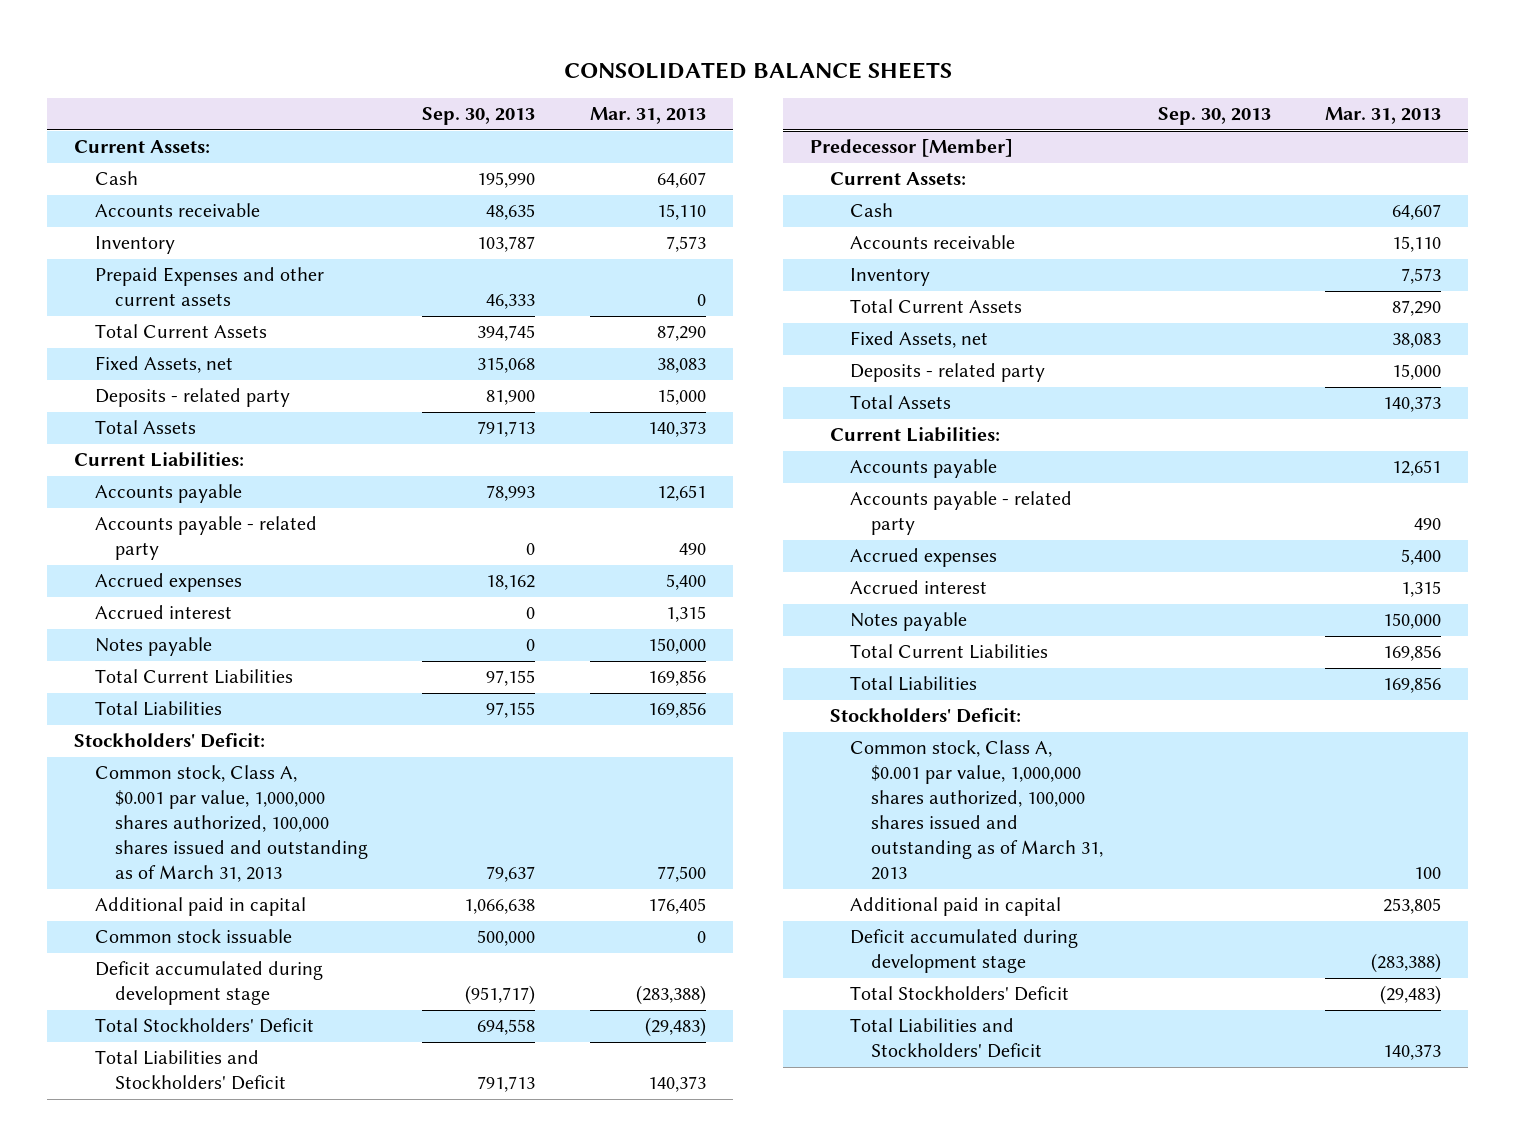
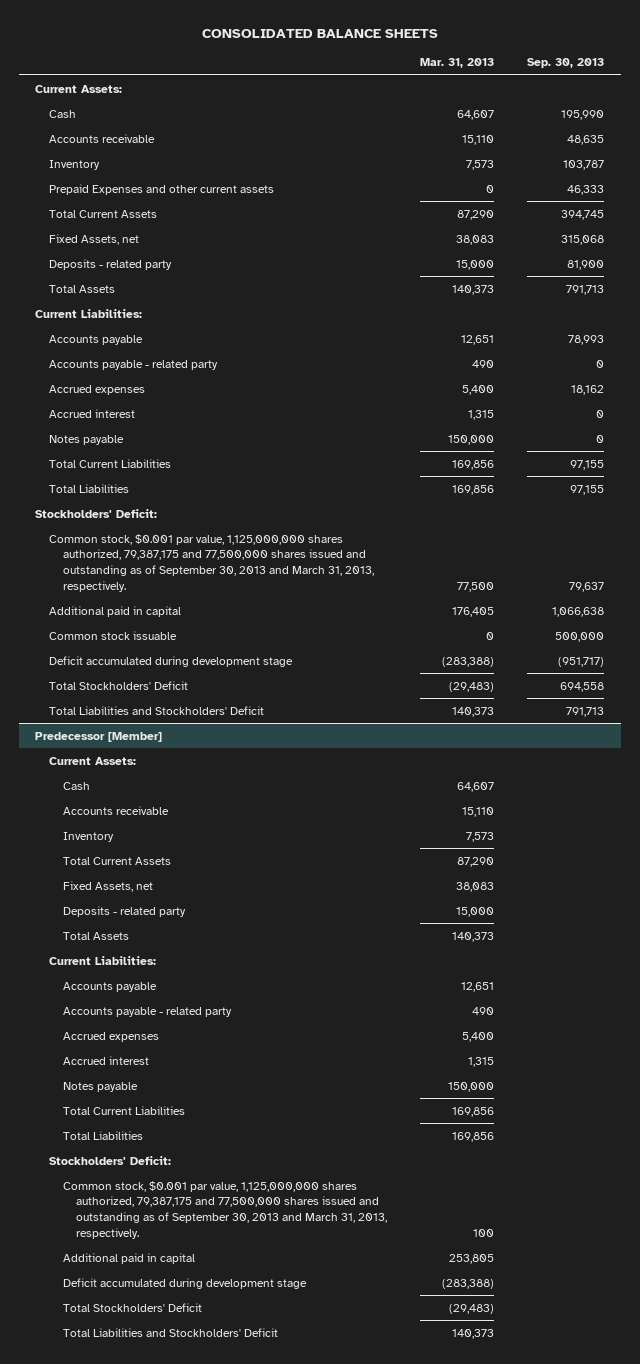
- | Sep. 30, 2013 | Mar. 31, 2013
+ | Mar. 31, 2013 | Sep. 30, 2013
- Common stock, Class A, $0.001 par value, 1,000,000 shares authorized, 100,000 shares issued and outstanding as of March 31, 2013 | 79,637 | 77,500
+ Common stock, $0.001 par value, 1,125,000,000 shares authorized, 79,387,175 and 77,500,000 shares issued and outstanding as of September 30, 2013 and March 31, 2013, respectively. | 77,500 | 79,637
@ Predecessor [Member]
- Common stock, Class A, $0.001 par value, 1,000,000 shares authorized, 100,000 shares issued and outstanding as of March 31, 2013 | | 100
+ Common stock, $0.001 par value, 1,125,000,000 shares authorized, 79,387,175 and 77,500,000 shares issued and outstanding as of September 30, 2013 and March 31, 2013, respectively. | 100 |

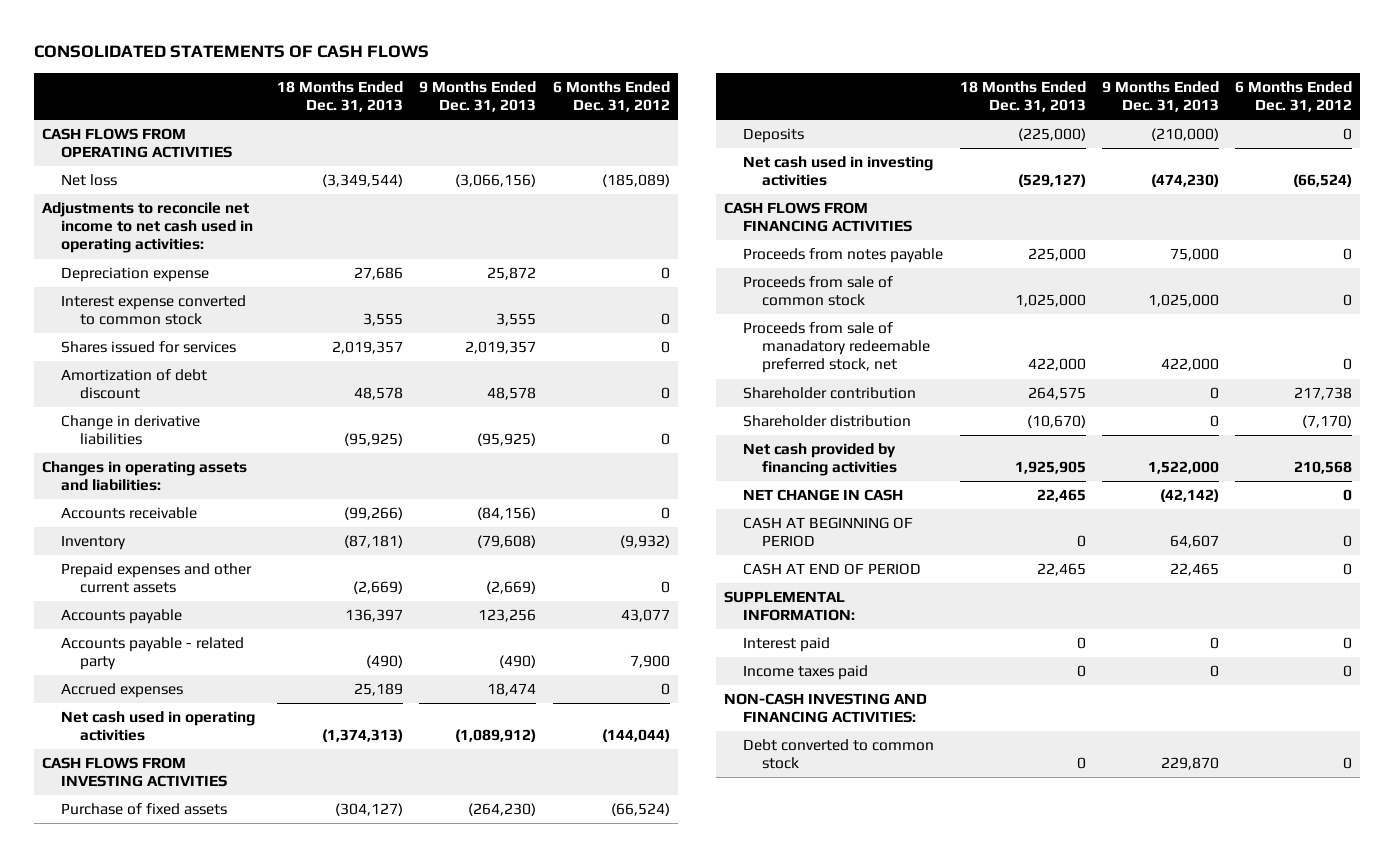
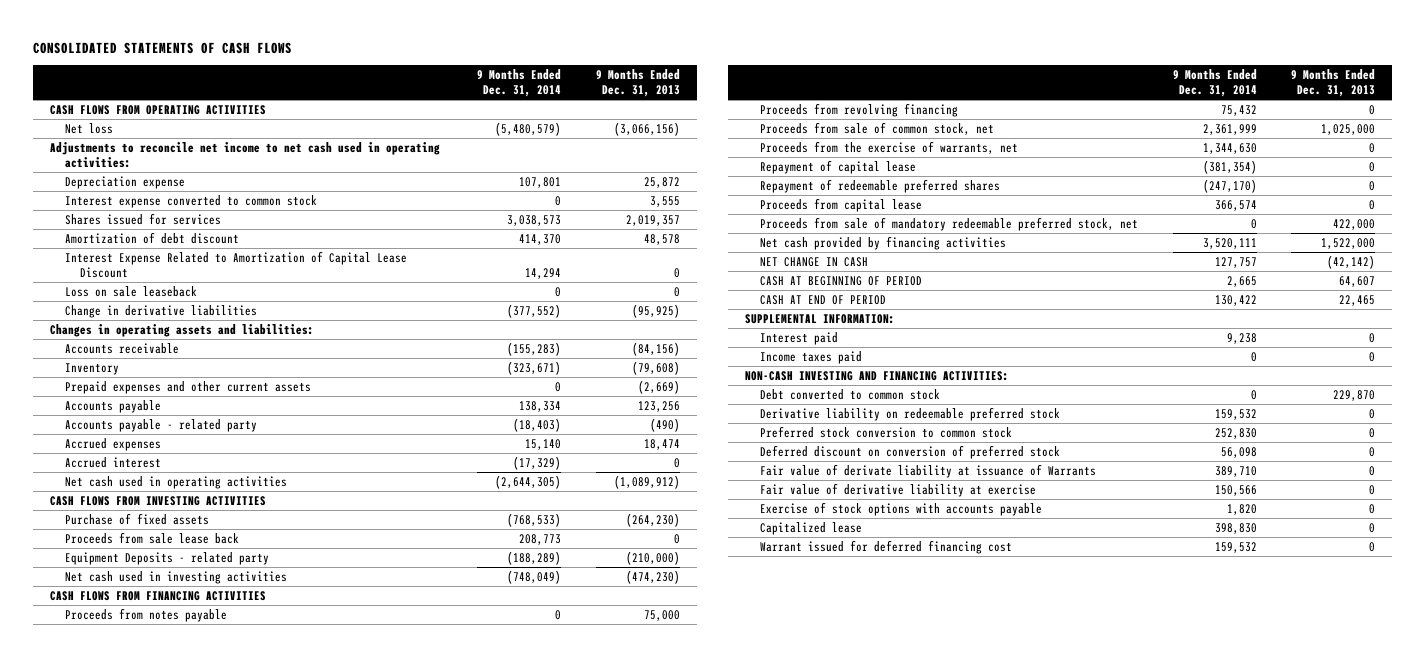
- | 18 Months Ended Dec. 31, 2013 | 9 Months Ended Dec. 31, 2013 | 6 Months Ended Dec. 31, 2012
+ | 9 Months Ended Dec. 31, 2014 | 9 Months Ended Dec. 31, 2013
+ Interest Expense Related to Amortization of Capital Lease Discount | 14,294 | 0
+ Loss on sale leaseback | 0 | 0
+ Accrued interest | (17,329) | 0
- Deposits | (225,000) | (210,000) | 0
+ Proceeds from sale lease back | 208,773 | 0
+ Equipment Deposits - related party | (188,289) | (210,000)
- Proceeds from sale of common stock | 1,025,000 | 1,025,000 | 0
- Proceeds from sale of manadatory redeemable preferred stock, net | 422,000 | 422,000 | 0
- Shareholder contribution | 264,575 | 0 | 217,738
- Shareholder distribution | (10,670) | 0 | (7,170)
+ Proceeds from revolving financing | 75,432 | 0
+ Proceeds from sale of common stock, net | 2,361,999 | 1,025,000
+ Proceeds from the exercise of warrants, net | 1,344,630 | 0
+ Repayment of capital lease | (381,354) | 0
+ Repayment of redeemable preferred shares | (247,170) | 0
+ Proceeds from capital lease | 366,574 | 0
+ Proceeds from sale of mandatory redeemable preferred stock, net | 0 | 422,000
+ Derivative liability on redeemable preferred stock | 159,532 | 0
+ Preferred stock conversion to common stock | 252,830 | 0
+ Deferred discount on conversion of preferred stock | 56,098 | 0
+ Fair value of derivate liability at issuance of Warrants | 389,710 | 0
+ Fair value of derivative liability at exercise | 150,566 | 0
+ Exercise of stock options with accounts payable | 1,820 | 0
+ Capitalized lease | 398,830 | 0
+ Warrant issued for deferred financing cost | 159,532 | 0

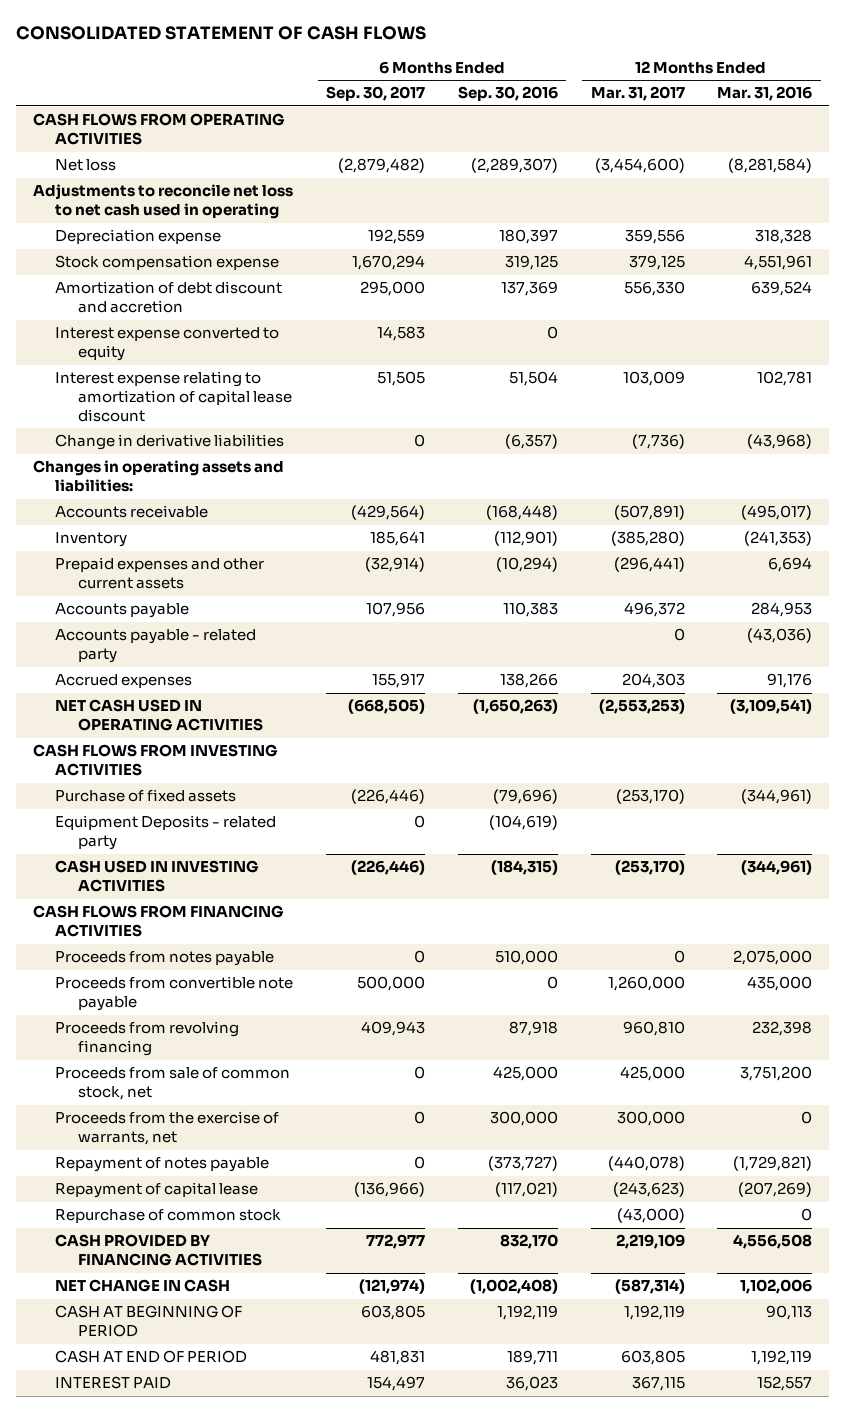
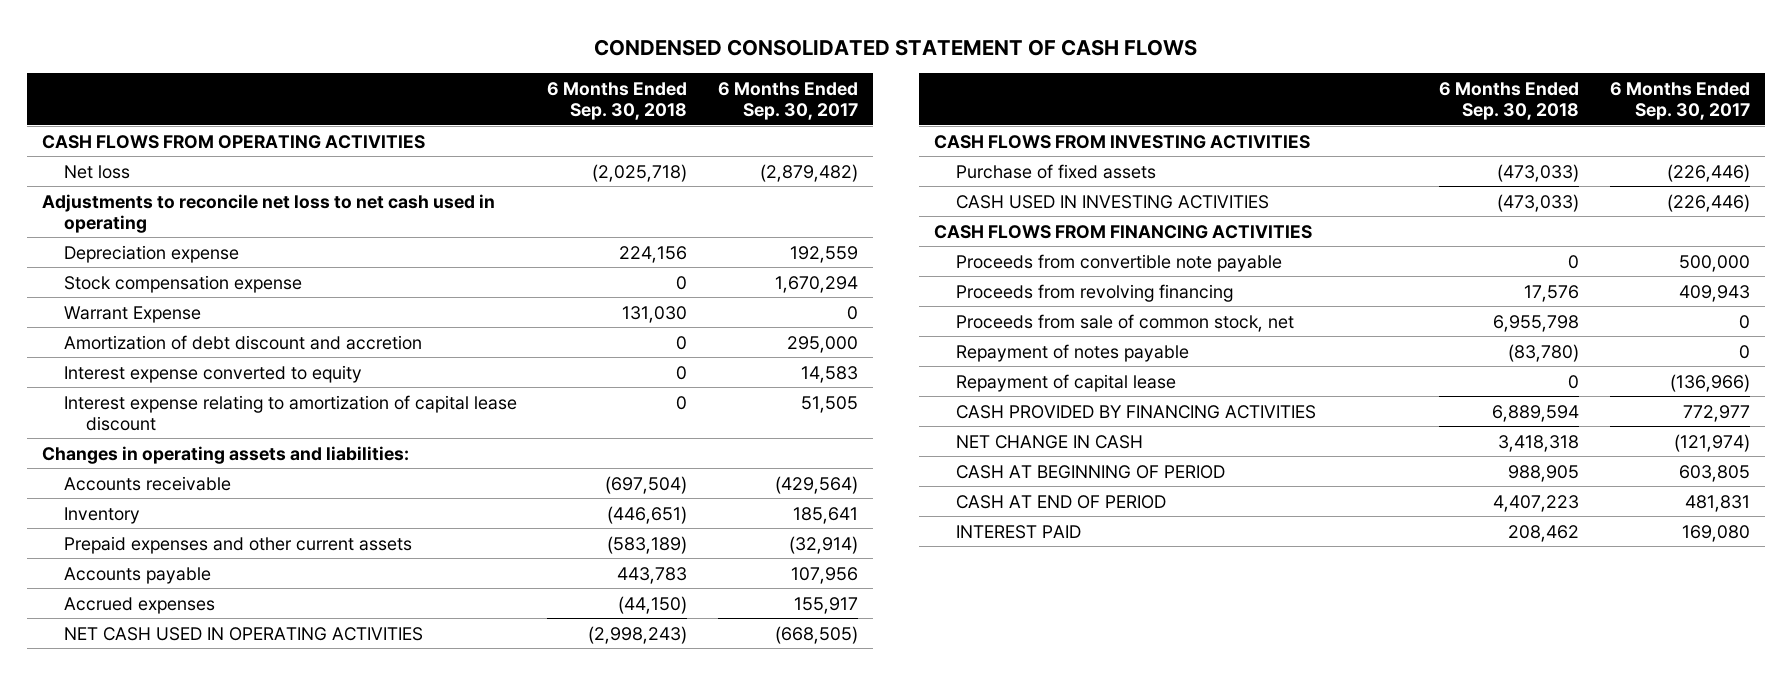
- CONSOLIDATED STATEMENT OF CASH FLOWS
+ CONDENSED CONSOLIDATED STATEMENT OF CASH FLOWS
- | 6 Months Ended Sep. 30, 2017 | 6 Months Ended Sep. 30, 2016 | 12 Months Ended Mar. 31, 2017 | 12 Months Ended Mar. 31, 2016
+ | 6 Months Ended Sep. 30, 2018 | 6 Months Ended Sep. 30, 2017
+ Warrant Expense | 131,030 | 0
- Change in derivative liabilities | 0 | (6,357) | (7,736) | (43,968)
- Accounts payable - related party | | | 0 | (43,036)
- Equipment Deposits - related party | 0 | (104,619) | |
- Proceeds from notes payable | 0 | 510,000 | 0 | 2,075,000
- Proceeds from the exercise of warrants, net | 0 | 300,000 | 300,000 | 0
- Repurchase of common stock | | | (43,000) | 0
- INTEREST PAID | 154,497 | 36,023 | 367,115 | 152,557
+ INTEREST PAID | 208,462 | 169,080

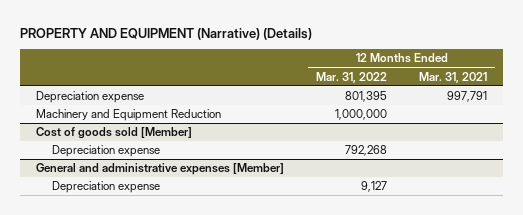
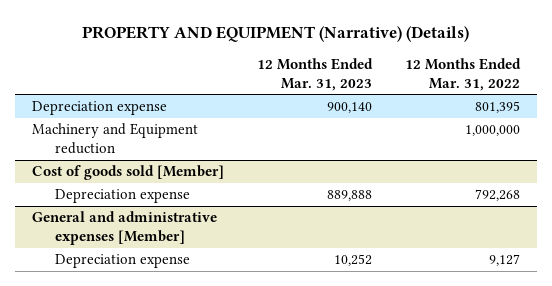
- | 12 Months Ended Mar. 31, 2022 | 12 Months Ended Mar. 31, 2021
+ | 12 Months Ended Mar. 31, 2023 | 12 Months Ended Mar. 31, 2022
- Machinery and Equipment Reduction | 1,000,000 |
+ Machinery and Equipment reduction | | 1,000,000

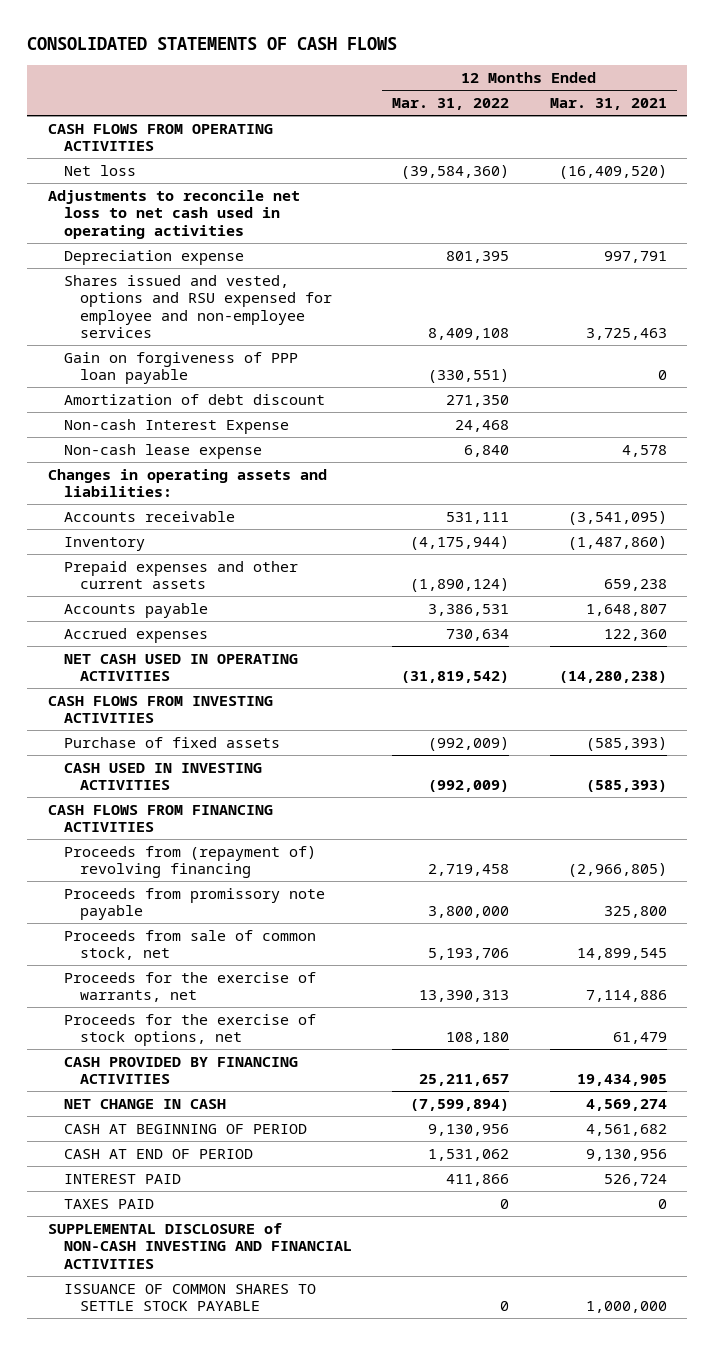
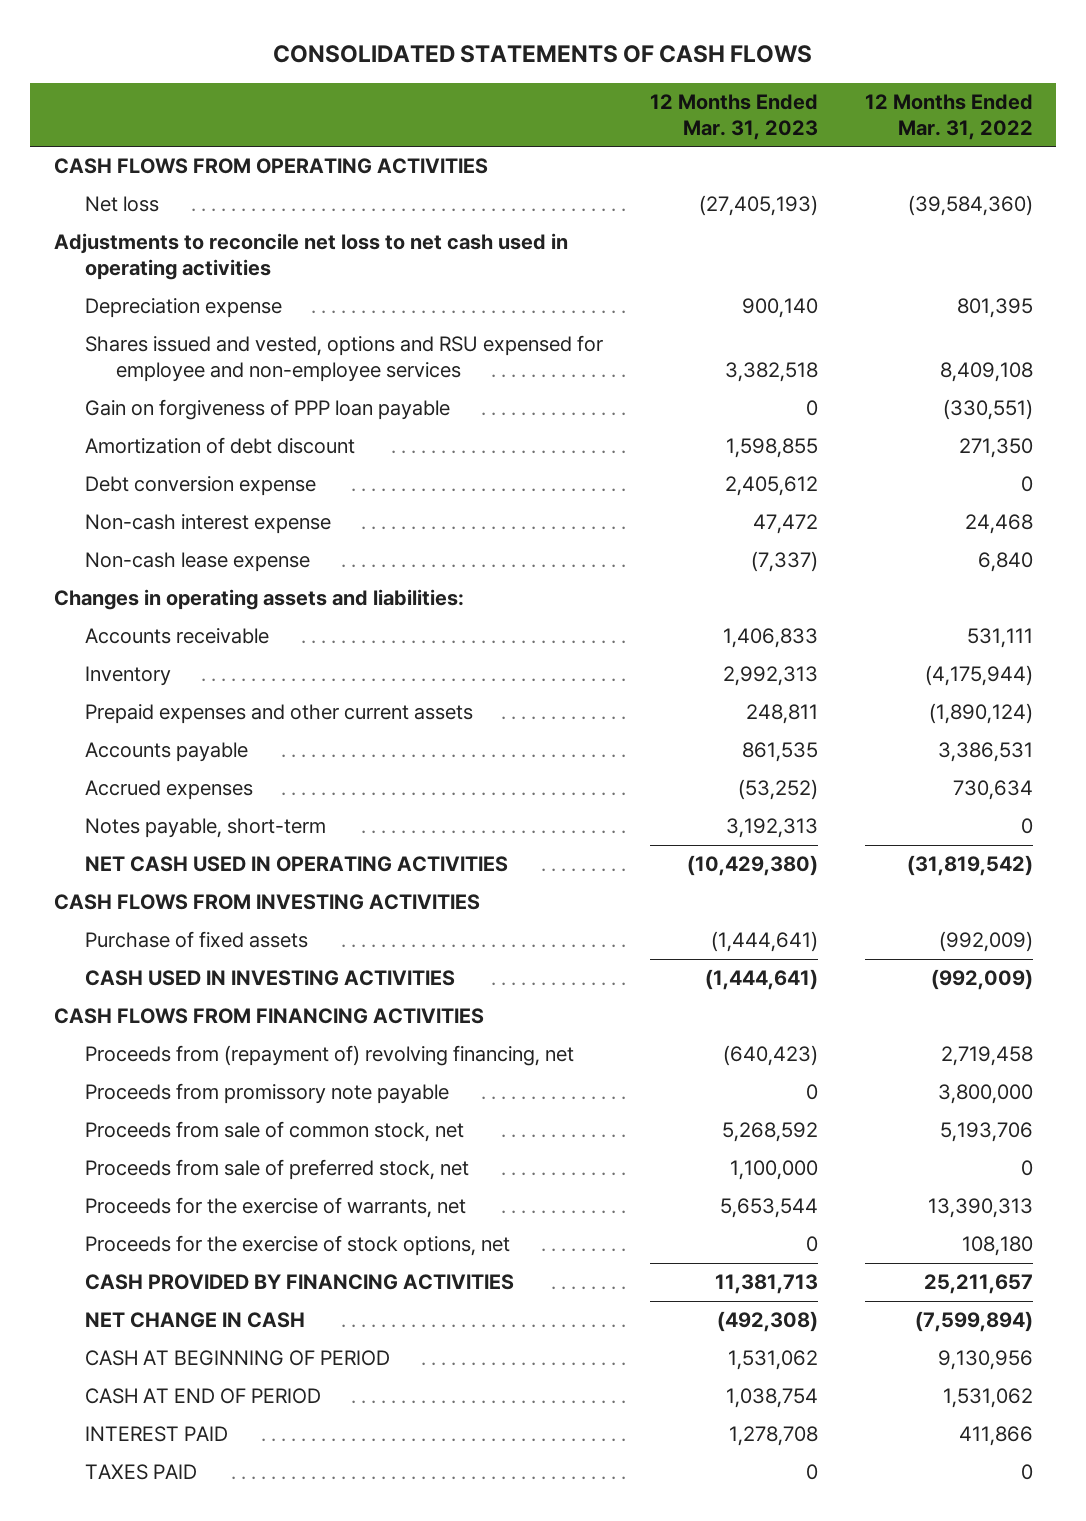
- | 12 Months Ended Mar. 31, 2022 | 12 Months Ended Mar. 31, 2021
+ | 12 Months Ended Mar. 31, 2023 | 12 Months Ended Mar. 31, 2022
- Non-cash Interest Expense | 24,468 |
+ Debt conversion expense | 2,405,612 | 0
+ Non-cash interest expense | 47,472 | 24,468
+ Notes payable, short-term | 3,192,313 | 0
- Proceeds from (repayment of) revolving financing | 2,719,458 | (2,966,805)
+ Proceeds from (repayment of) revolving financing, net | (640,423) | 2,719,458
+ Proceeds from sale of preferred stock, net | 1,100,000 | 0
- SUPPLEMENTAL DISCLOSURE of NON-CASH INVESTING AND FINANCIAL ACTIVITIES
- ISSUANCE OF COMMON SHARES TO SETTLE STOCK PAYABLE | 0 | 1,000,000

